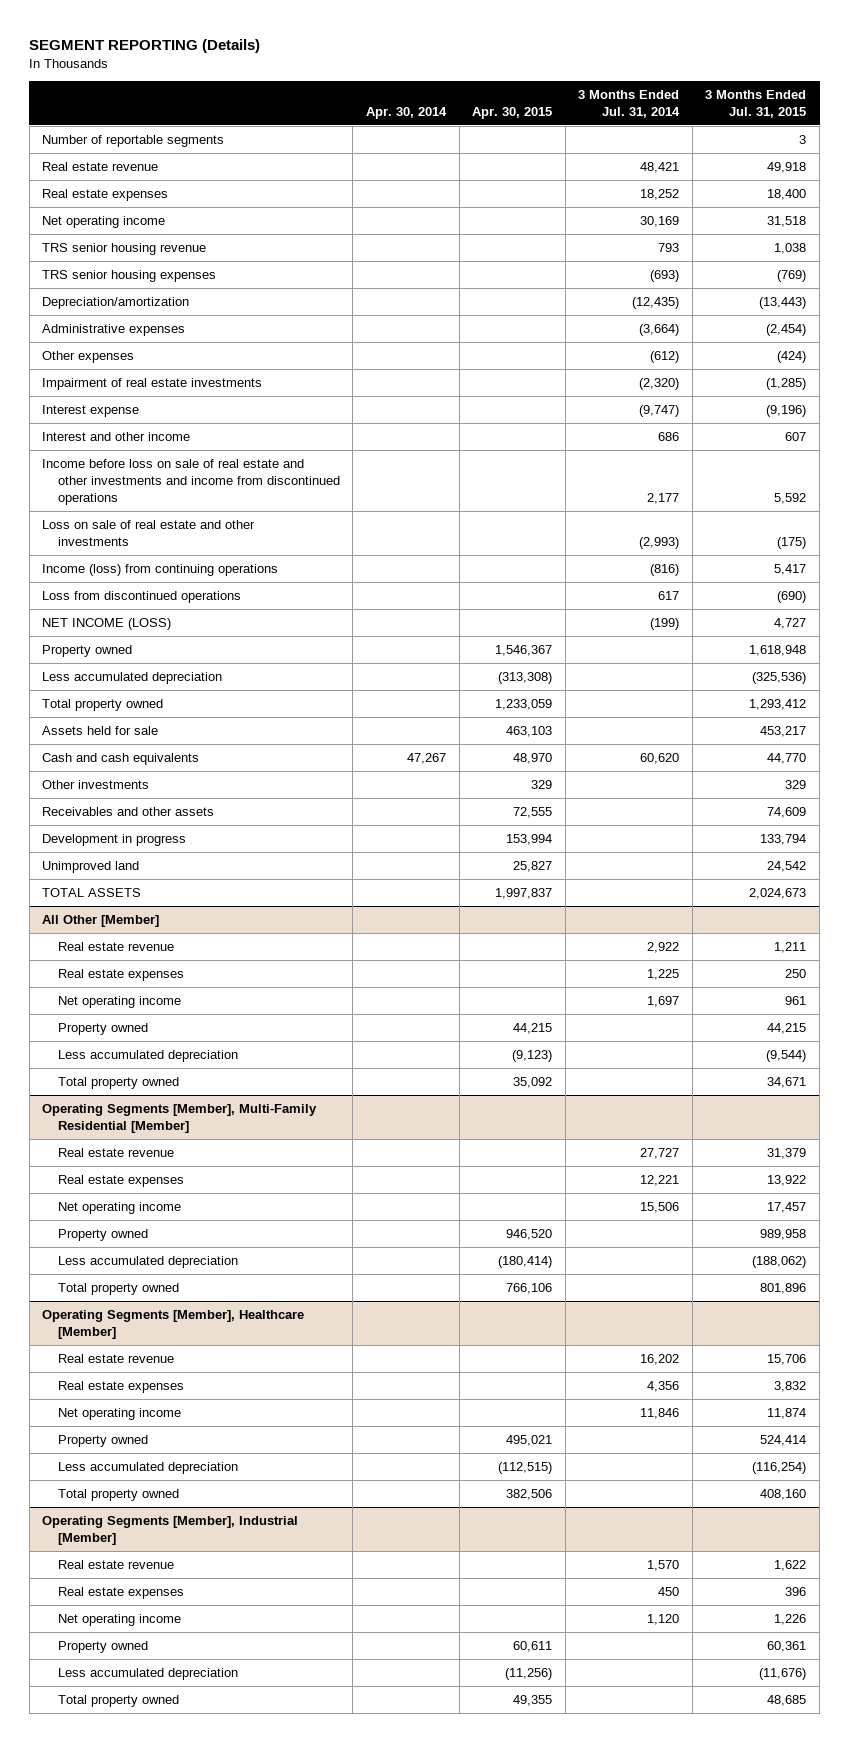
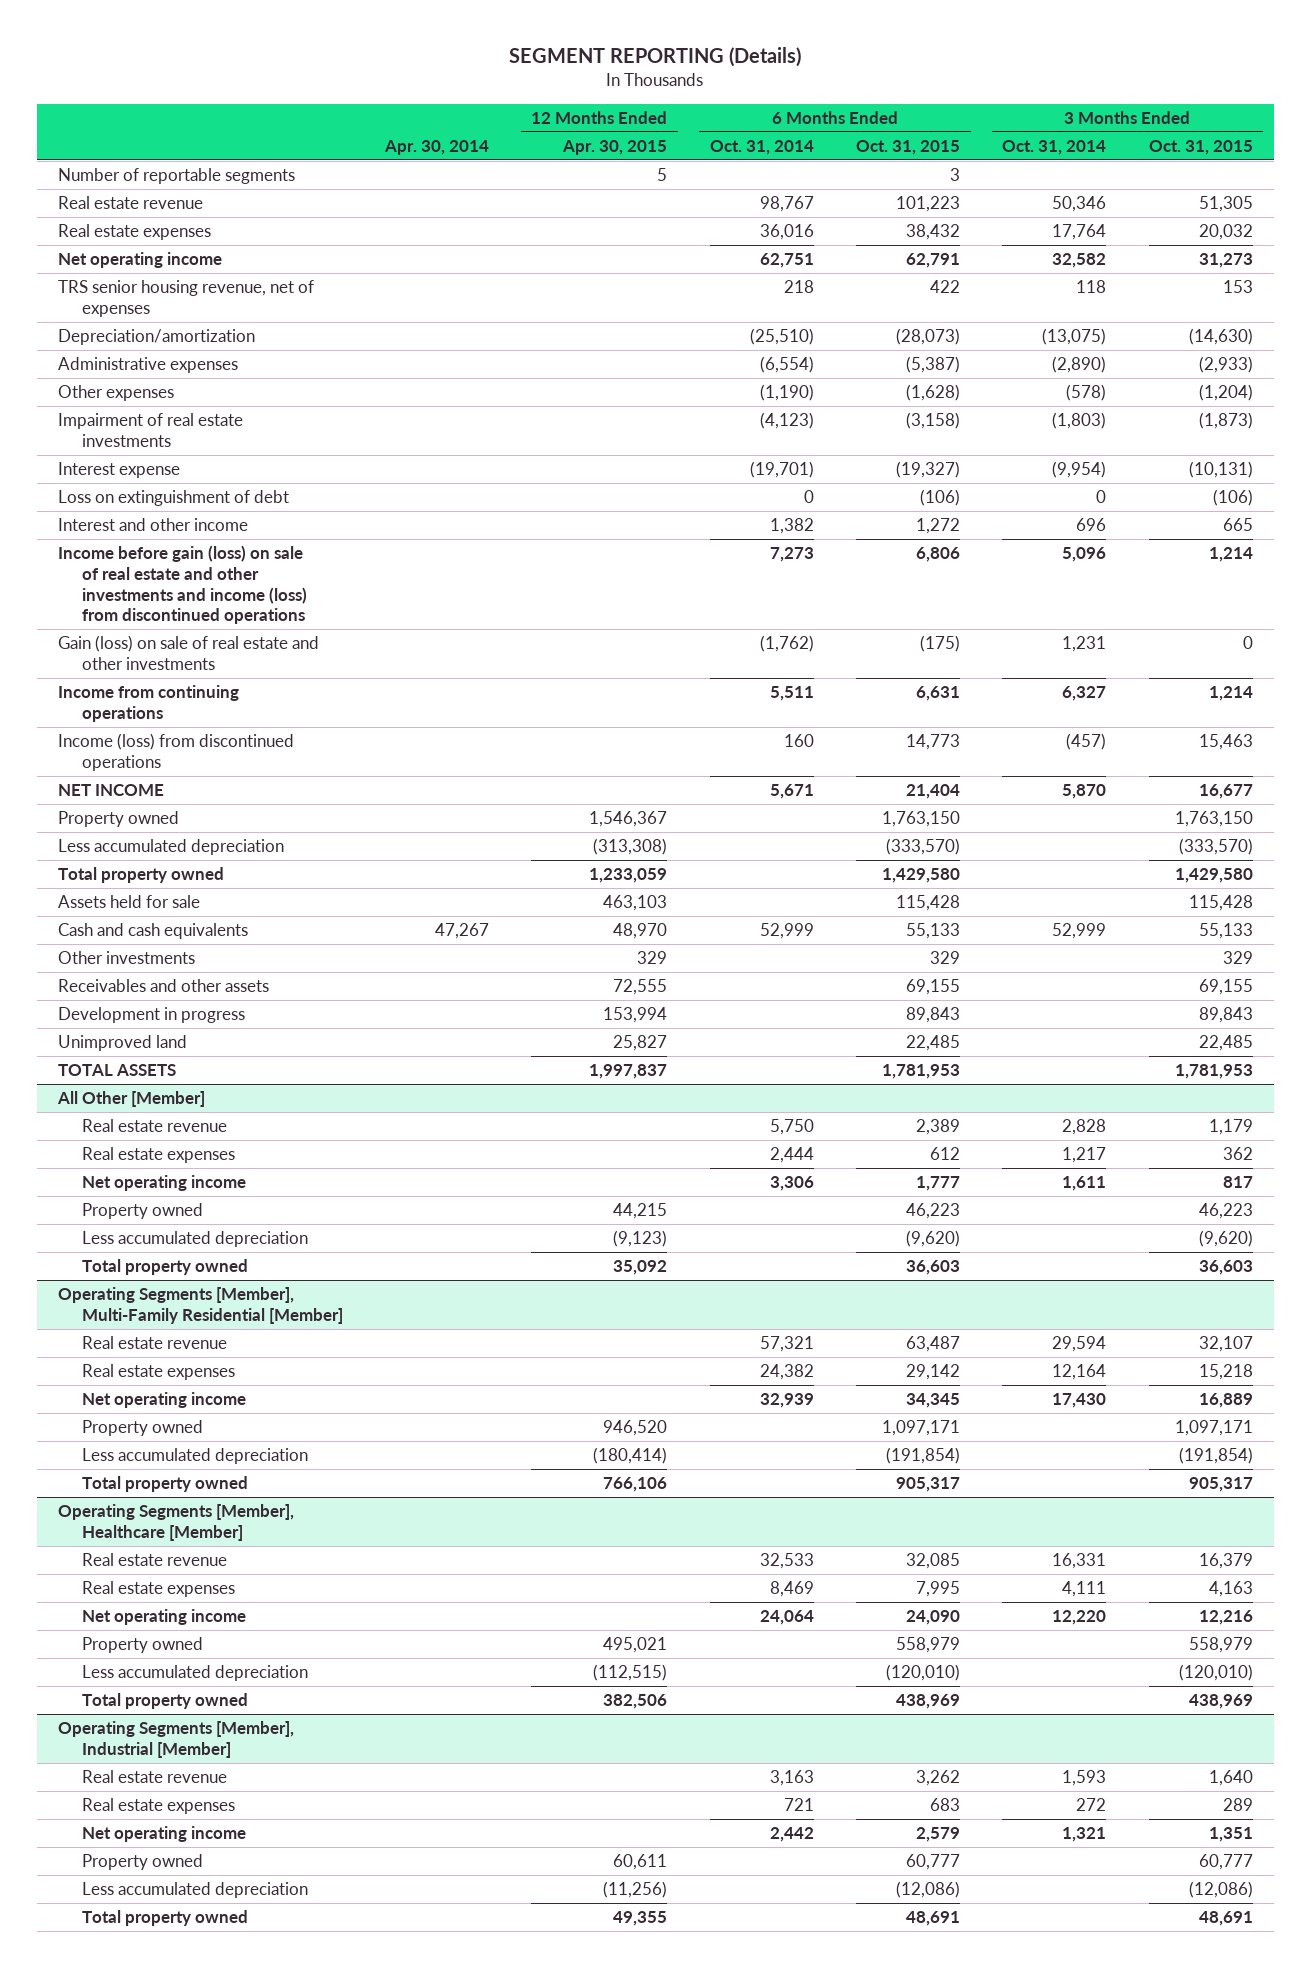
- | Apr. 30, 2014 | Apr. 30, 2015 | 3 Months Ended Jul. 31, 2014 | 3 Months Ended Jul. 31, 2015
+ | Apr. 30, 2014 | 12 Months Ended Apr. 30, 2015 | 6 Months Ended Oct. 31, 2014 | 6 Months Ended Oct. 31, 2015 | 3 Months Ended Oct. 31, 2014 | 3 Months Ended Oct. 31, 2015
- TRS senior housing revenue | | | 793 | 1,038
- TRS senior housing expenses | | | (693) | (769)
+ TRS senior housing revenue, net of expenses | | | 218 | 422 | 118 | 153
+ Loss on extinguishment of debt | | | 0 | (106) | 0 | (106)
- Income before loss on sale of real estate and other investments and income from discontinued operations | | | 2,177 | 5,592
- Loss on sale of real estate and other investments | | | (2,993) | (175)
- Income (loss) from continuing operations | | | (816) | 5,417
- Loss from discontinued operations | | | 617 | (690)
- NET INCOME (LOSS) | | | (199) | 4,727
+ Income before gain (loss) on sale of real estate and other investments and income (loss) from discontinued operations | | | 7,273 | 6,806 | 5,096 | 1,214
+ Gain (loss) on sale of real estate and other investments | | | (1,762) | (175) | 1,231 | 0
+ Income from continuing operations | | | 5,511 | 6,631 | 6,327 | 1,214
+ Income (loss) from discontinued operations | | | 160 | 14,773 | (457) | 15,463
+ NET INCOME | | | 5,671 | 21,404 | 5,870 | 16,677

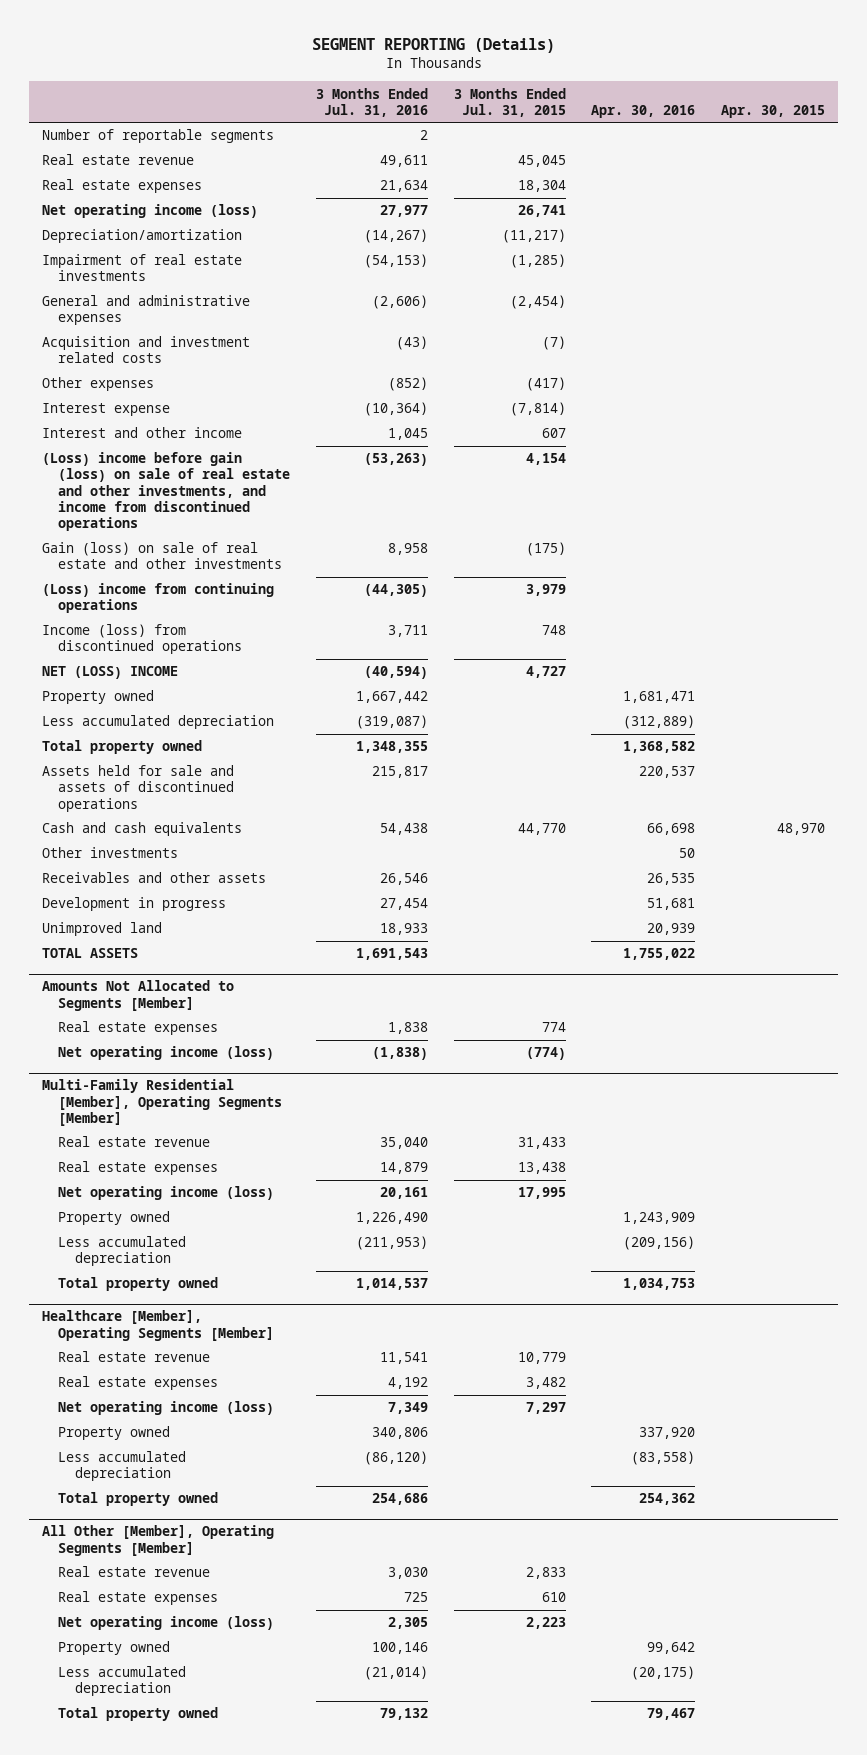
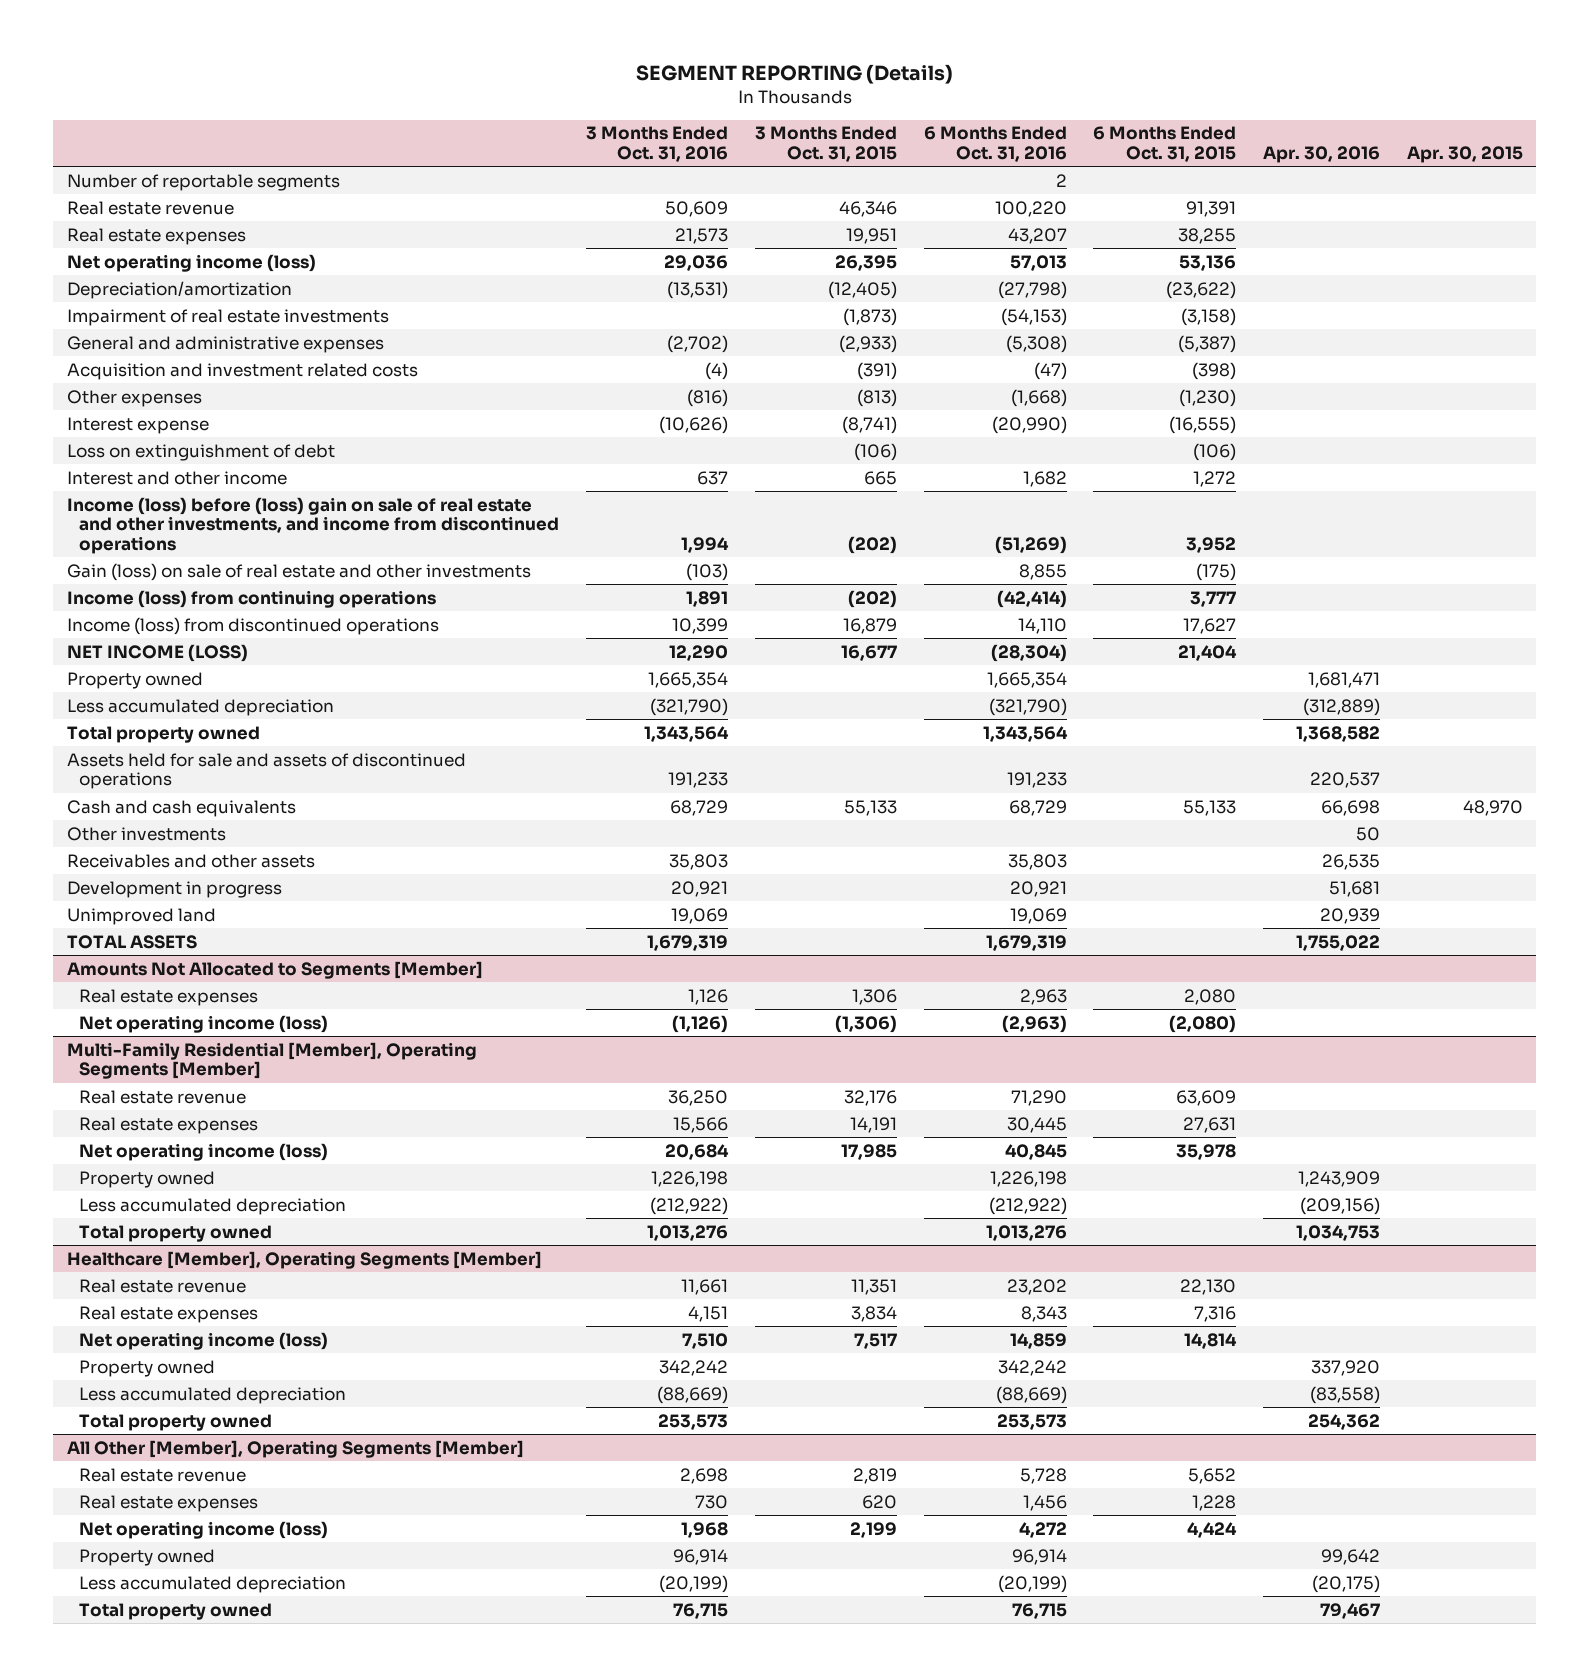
- | 3 Months Ended Jul. 31, 2016 | 3 Months Ended Jul. 31, 2015 | Apr. 30, 2016 | Apr. 30, 2015
+ | 3 Months Ended Oct. 31, 2016 | 3 Months Ended Oct. 31, 2015 | 6 Months Ended Oct. 31, 2016 | 6 Months Ended Oct. 31, 2015 | Apr. 30, 2016 | Apr. 30, 2015
+ Loss on extinguishment of debt | | (106) | | (106) | |
- (Loss) income before gain (loss) on sale of real estate and other investments, and income from discontinued operations | (53,263) | 4,154 | |
+ Income (loss) before (loss) gain on sale of real estate and other investments, and income from discontinued operations | 1,994 | (202) | (51,269) | 3,952 | |
- (Loss) income from continuing operations | (44,305) | 3,979 | |
+ Income (loss) from continuing operations | 1,891 | (202) | (42,414) | 3,777 | |
- NET (LOSS) INCOME | (40,594) | 4,727 | |
+ NET INCOME (LOSS) | 12,290 | 16,677 | (28,304) | 21,404 | |

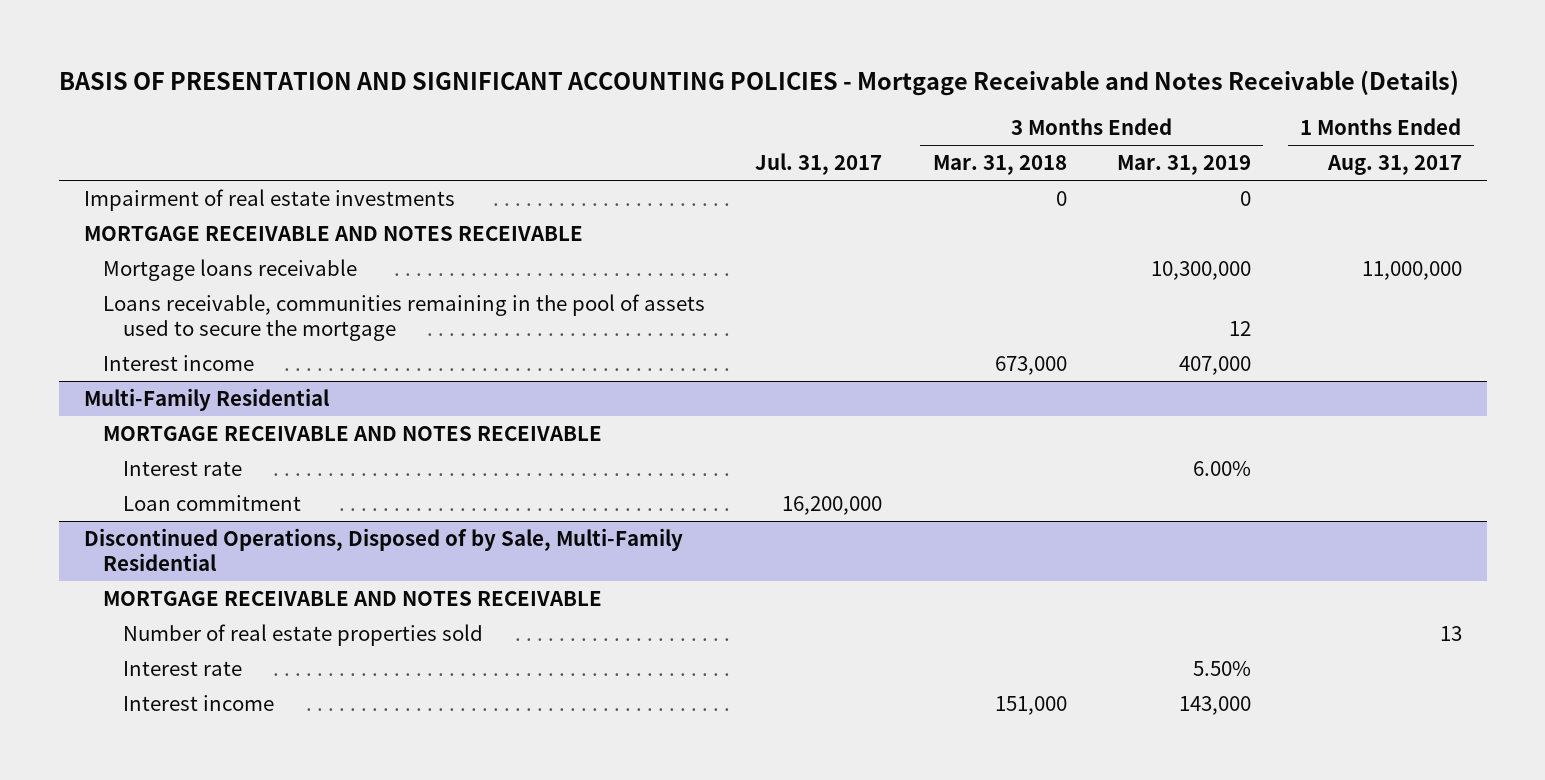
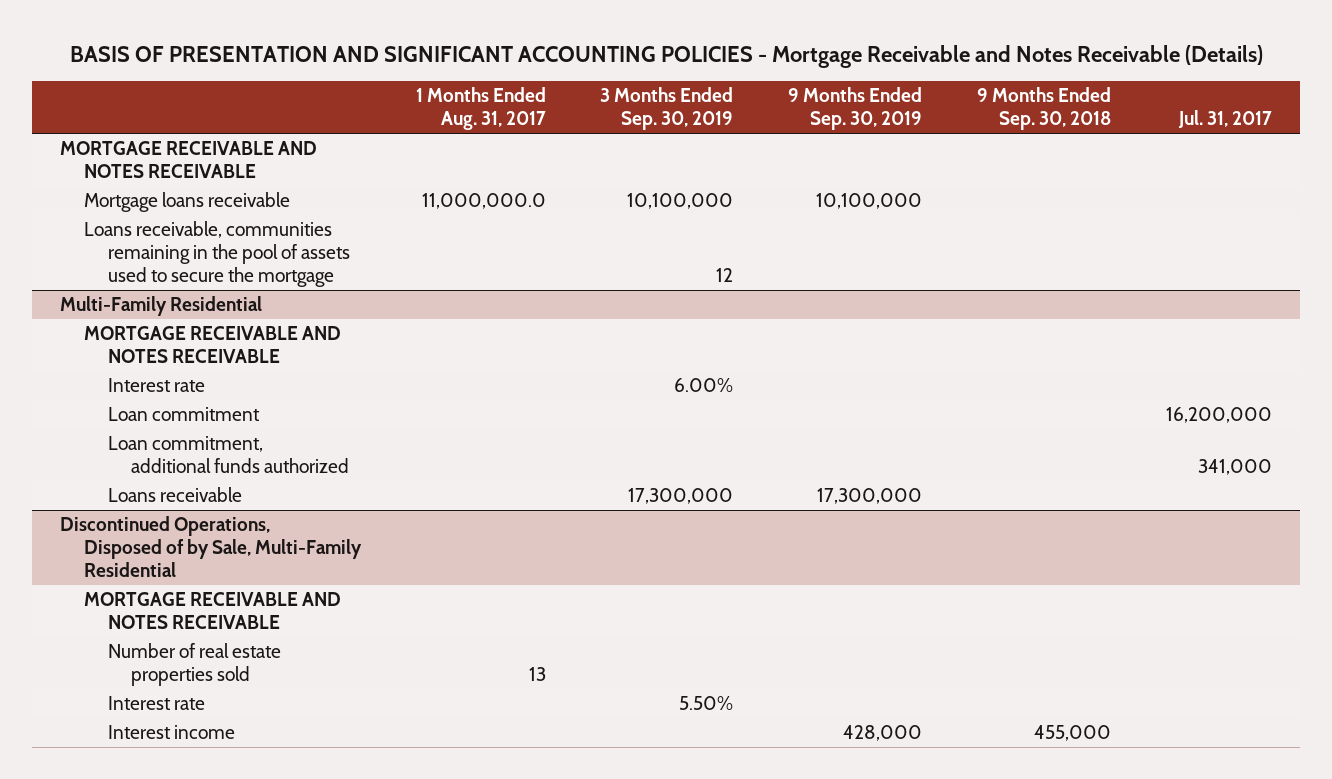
- | Jul. 31, 2017 | 3 Months Ended Mar. 31, 2018 | 3 Months Ended Mar. 31, 2019 | 1 Months Ended Aug. 31, 2017
+ | 1 Months Ended Aug. 31, 2017 | 3 Months Ended Sep. 30, 2019 | 9 Months Ended Sep. 30, 2019 | 9 Months Ended Sep. 30, 2018 | Jul. 31, 2017
- Impairment of real estate investments | | 0 | 0 |
- Mortgage loans receivable | | | 10,300,000 | 11,000,000
+ Mortgage loans receivable | 11,000,000.0 | 10,100,000 | 10,100,000 | |
- Interest income | | 673,000 | 407,000 |
@ Multi-Family Residential
+ Loan commitment, additional funds authorized | | | | | 341,000
+ Loans receivable | | 17,300,000 | 17,300,000 | |

